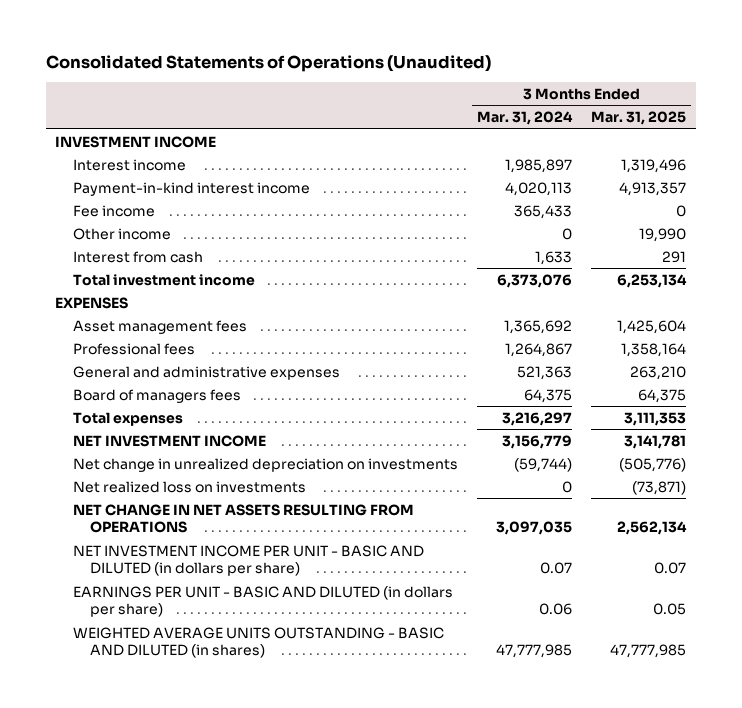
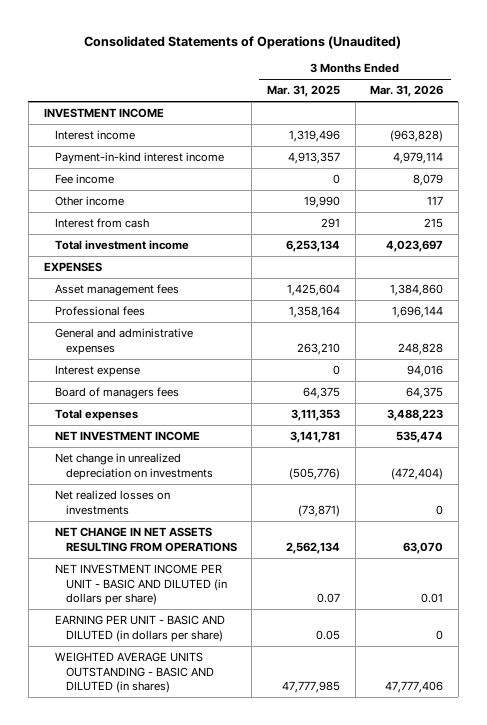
- | 3 Months Ended Mar. 31, 2024 | 3 Months Ended Mar. 31, 2025
+ | 3 Months Ended Mar. 31, 2025 | 3 Months Ended Mar. 31, 2026
+ Interest expense | 0 | 94,016
- Net realized loss on investments | 0 | (73,871)
+ Net realized losses on investments | (73,871) | 0
- EARNINGS PER UNIT - BASIC AND DILUTED (in dollars per share) | 0.06 | 0.05
+ EARNING PER UNIT - BASIC AND DILUTED (in dollars per share) | 0.05 | 0

